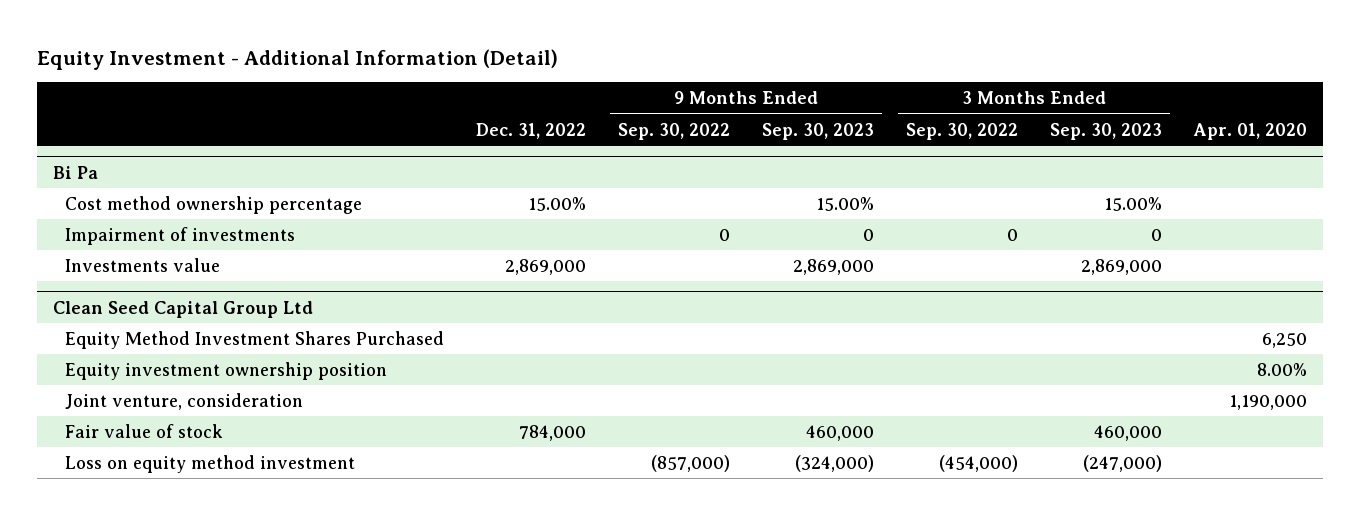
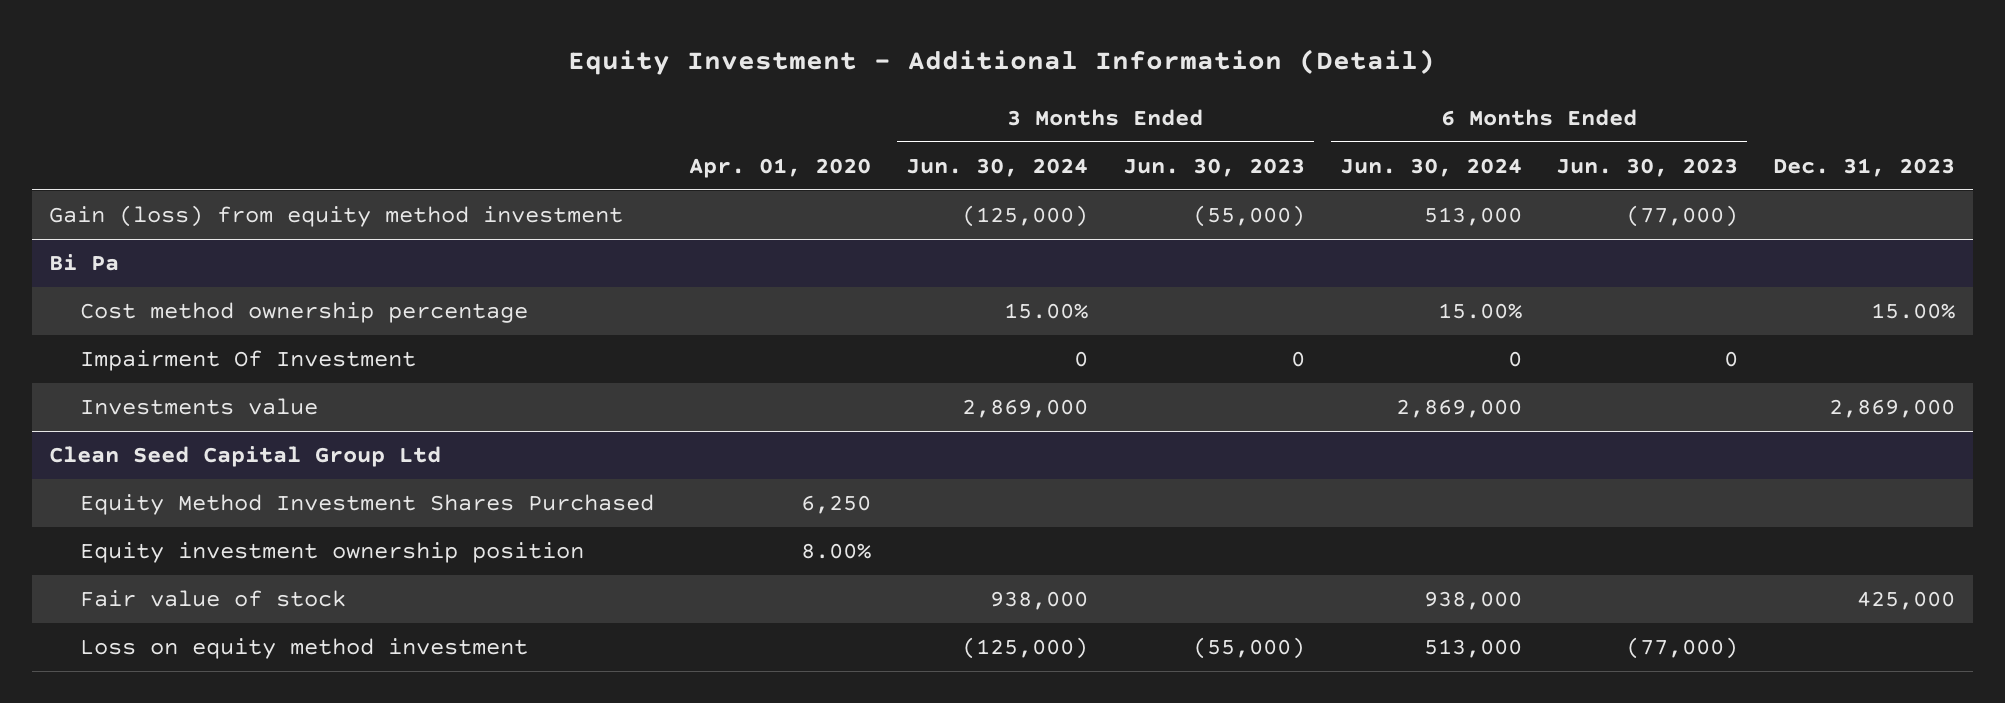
- | Dec. 31, 2022 | 9 Months Ended Sep. 30, 2022 | 9 Months Ended Sep. 30, 2023 | 3 Months Ended Sep. 30, 2022 | 3 Months Ended Sep. 30, 2023 | Apr. 01, 2020
+ | Apr. 01, 2020 | 3 Months Ended Jun. 30, 2024 | 3 Months Ended Jun. 30, 2023 | 6 Months Ended Jun. 30, 2024 | 6 Months Ended Jun. 30, 2023 | Dec. 31, 2023
+ Gain (loss) from equity method investment | | (125,000) | (55,000) | 513,000 | (77,000) |
@ Bi Pa
- Impairment of investments | | 0 | 0 | 0 | 0 |
+ Impairment Of Investment | | 0 | 0 | 0 | 0 |
@ Clean Seed Capital Group Ltd
- Joint venture, consideration | | | | | | 1,190,000

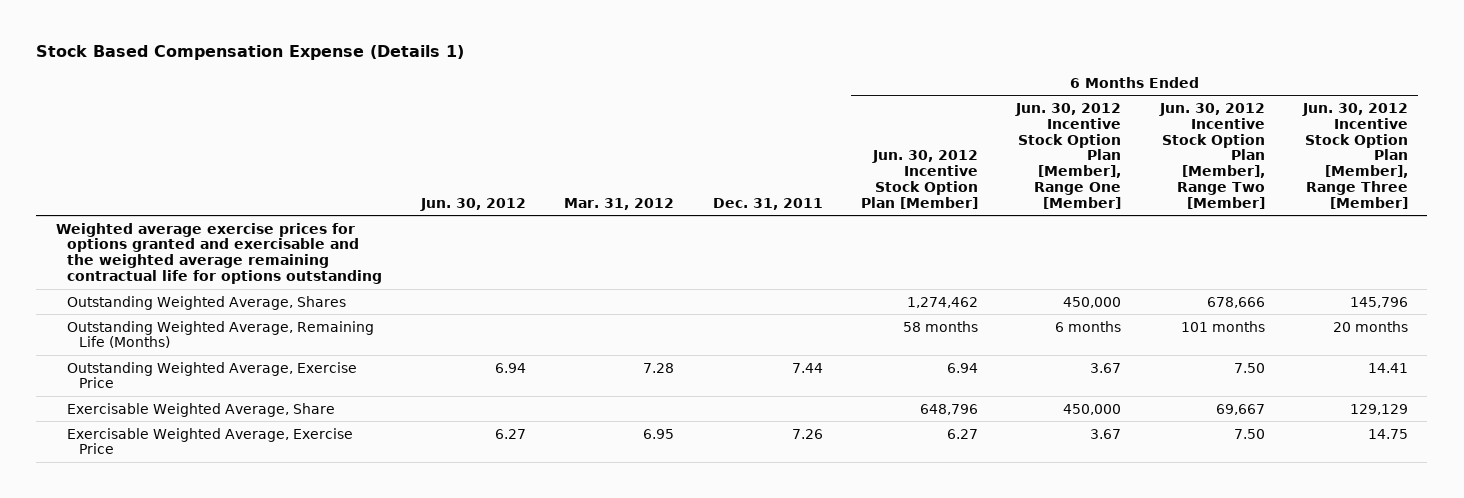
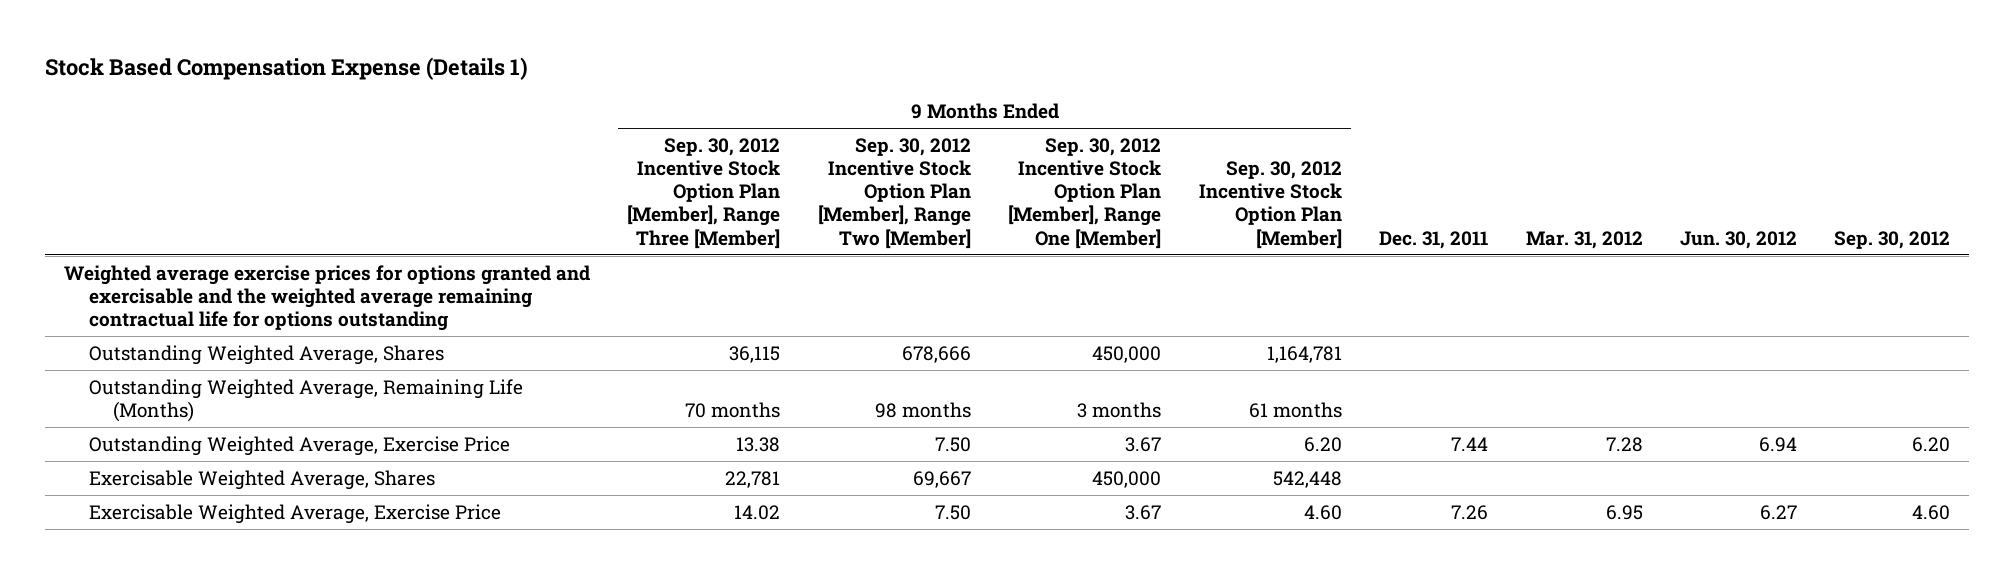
- | Jun. 30, 2012 | Mar. 31, 2012 | Dec. 31, 2011 | 6 Months Ended Jun. 30, 2012 Incentive Stock Option Plan [Member] | 6 Months Ended Jun. 30, 2012 Incentive Stock Option Plan [Member], Range One [Member] | 6 Months Ended Jun. 30, 2012 Incentive Stock Option Plan [Member], Range Two [Member] | 6 Months Ended Jun. 30, 2012 Incentive Stock Option Plan [Member], Range Three [Member]
+ | 9 Months Ended Sep. 30, 2012 Incentive Stock Option Plan [Member], Range Three [Member] | 9 Months Ended Sep. 30, 2012 Incentive Stock Option Plan [Member], Range Two [Member] | 9 Months Ended Sep. 30, 2012 Incentive Stock Option Plan [Member], Range One [Member] | 9 Months Ended Sep. 30, 2012 Incentive Stock Option Plan [Member] | Dec. 31, 2011 | Mar. 31, 2012 | Jun. 30, 2012 | Sep. 30, 2012
- Exercisable Weighted Average, Share | | | | 648,796 | 450,000 | 69,667 | 129,129
+ Exercisable Weighted Average, Shares | 22,781 | 69,667 | 450,000 | 542,448 | | | |

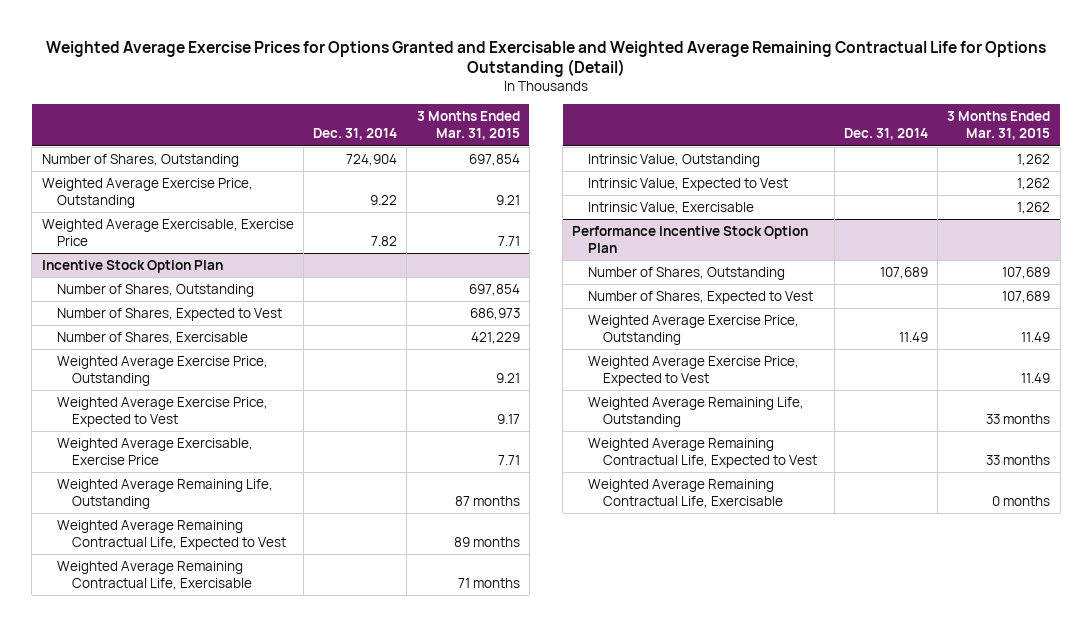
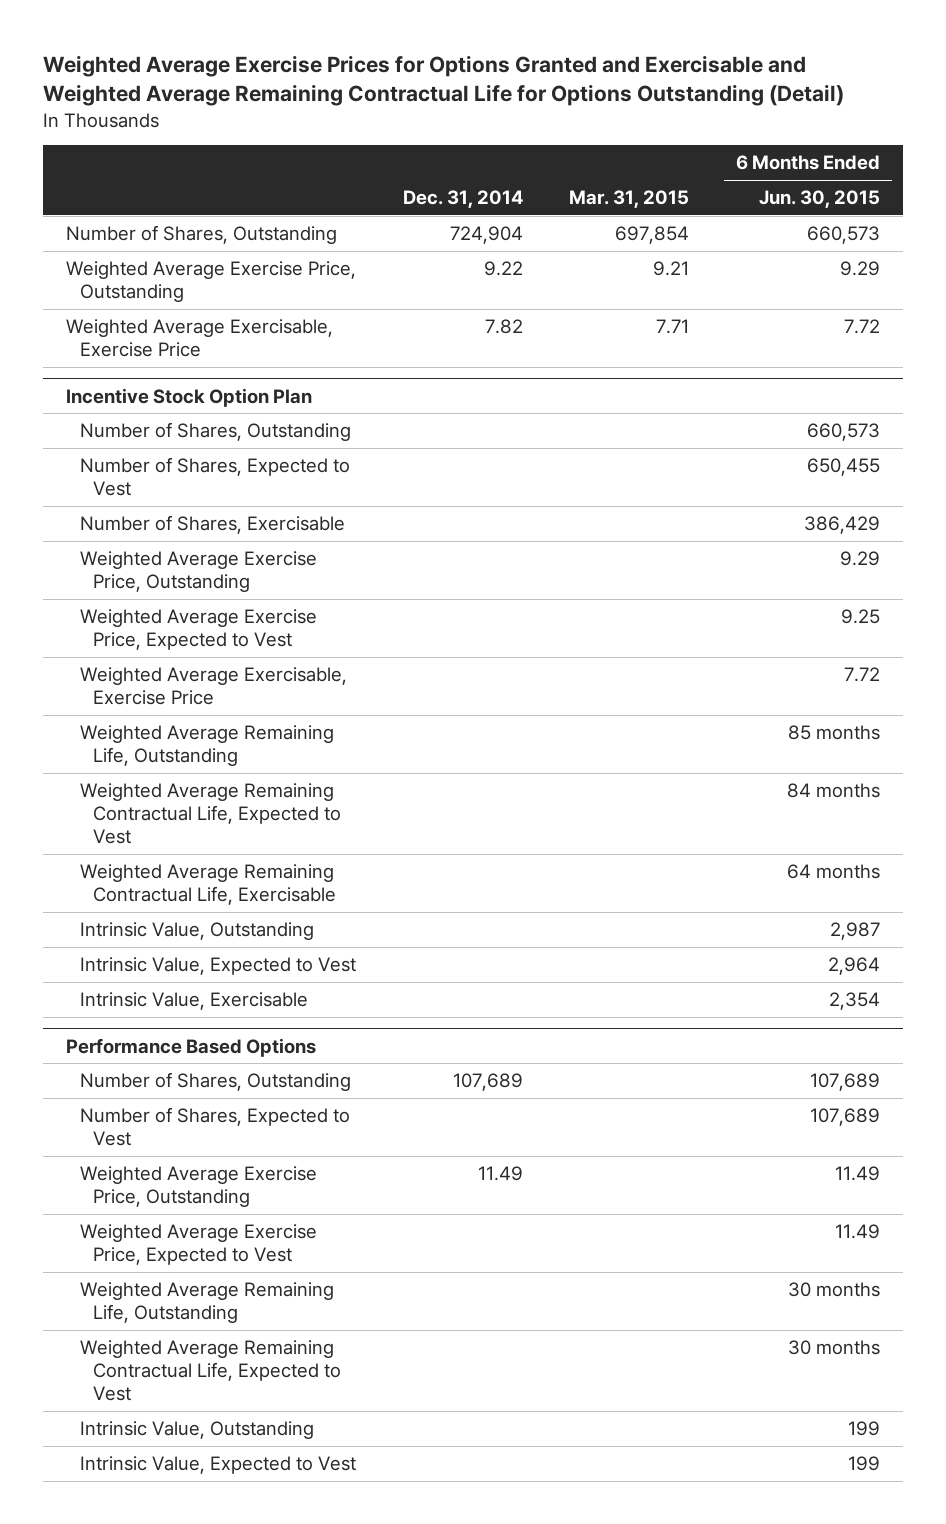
- | Dec. 31, 2014 | 3 Months Ended Mar. 31, 2015
+ | Dec. 31, 2014 | Mar. 31, 2015 | 6 Months Ended Jun. 30, 2015
- Performance Incentive Stock Option Plan
+ Performance Based Options
- Weighted Average Remaining Contractual Life, Exercisable | | 0 months
+ Intrinsic Value, Outstanding | | | 199
+ Intrinsic Value, Expected to Vest | | | 199

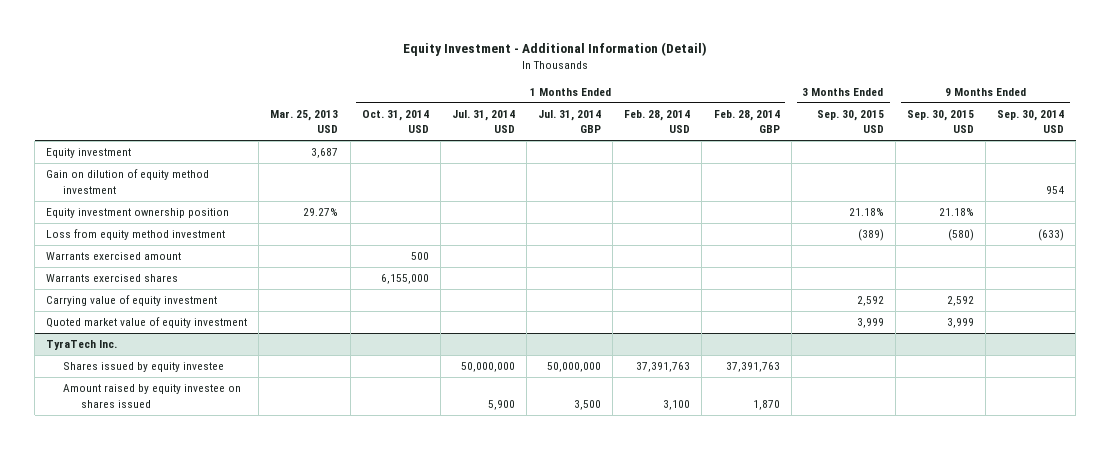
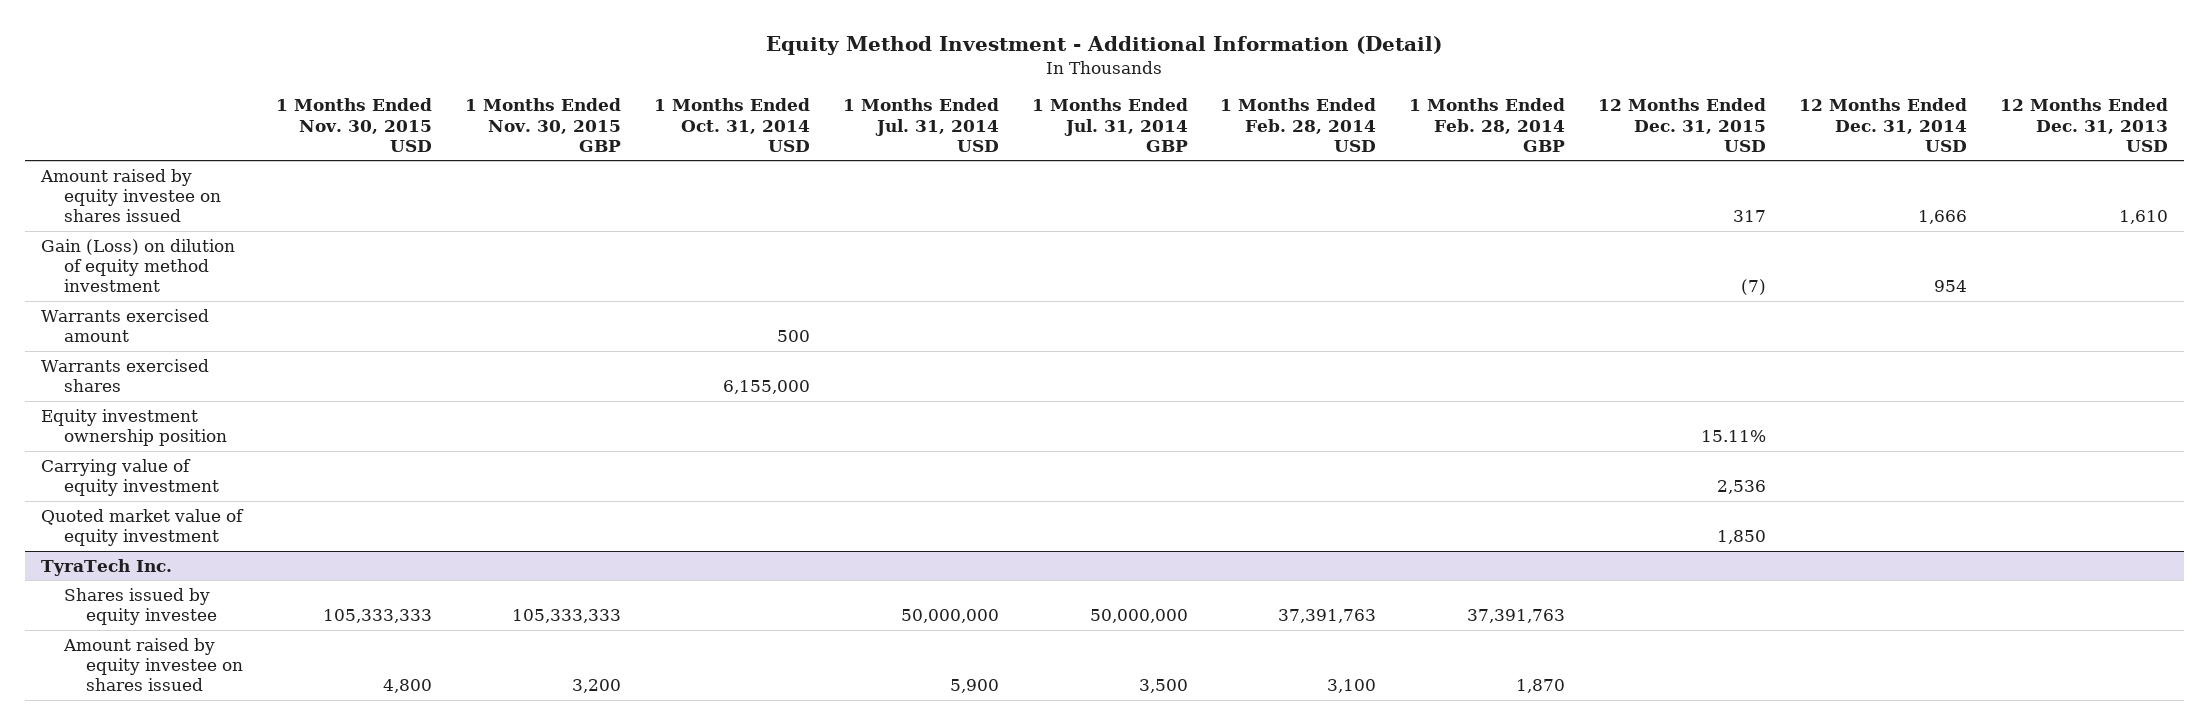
- Equity Investment - Additional Information (Detail)
+ Equity Method Investment - Additional Information (Detail)
- | Mar. 25, 2013 USD | 1 Months Ended Oct. 31, 2014 USD | 1 Months Ended Jul. 31, 2014 USD | 1 Months Ended Jul. 31, 2014 GBP | 1 Months Ended Feb. 28, 2014 USD | 1 Months Ended Feb. 28, 2014 GBP | 3 Months Ended Sep. 30, 2015 USD | 9 Months Ended Sep. 30, 2015 USD | 9 Months Ended Sep. 30, 2014 USD
+ | 1 Months Ended Nov. 30, 2015 USD | 1 Months Ended Nov. 30, 2015 GBP | 1 Months Ended Oct. 31, 2014 USD | 1 Months Ended Jul. 31, 2014 USD | 1 Months Ended Jul. 31, 2014 GBP | 1 Months Ended Feb. 28, 2014 USD | 1 Months Ended Feb. 28, 2014 GBP | 12 Months Ended Dec. 31, 2015 USD | 12 Months Ended Dec. 31, 2014 USD | 12 Months Ended Dec. 31, 2013 USD
- Equity investment | 3,687 | | | | | | | |
- Gain on dilution of equity method investment | | | | | | | | | 954
- Loss from equity method investment | | | | | | | (389) | (580) | (633)
+ Amount raised by equity investee on shares issued | | | | | | | | 317 | 1,666 | 1,610
+ Gain (Loss) on dilution of equity method investment | | | | | | | | (7) | 954 |
moved down: Equity investment ownership position | | | | | | | | 15.11% | |

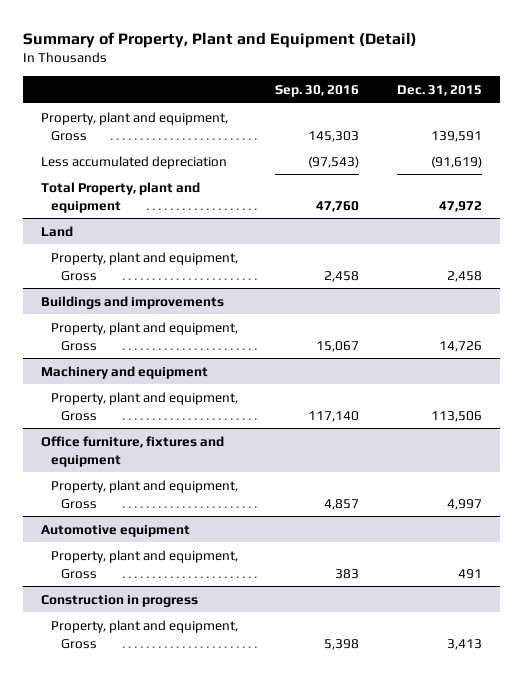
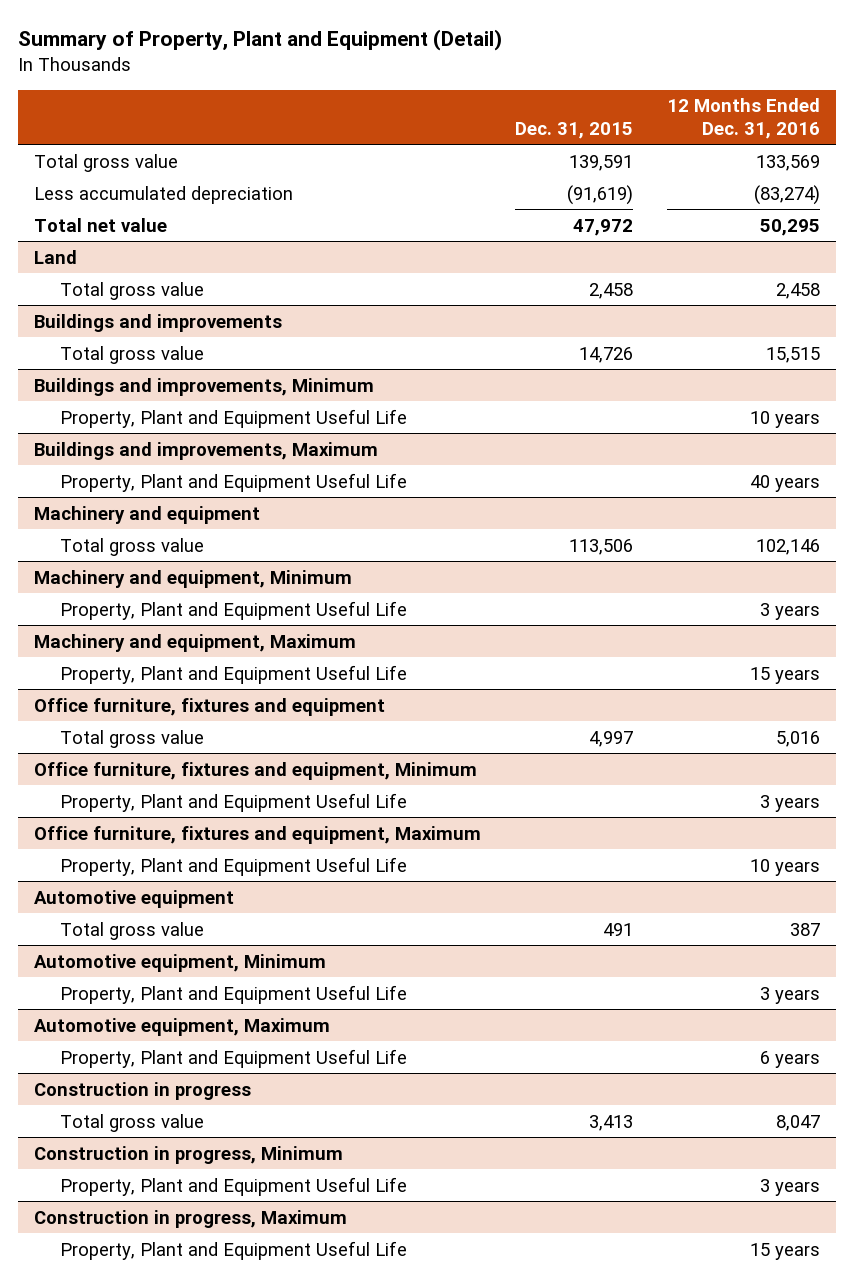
- | Sep. 30, 2016 | Dec. 31, 2015
+ | Dec. 31, 2015 | 12 Months Ended Dec. 31, 2016
- Property, plant and equipment, Gross | 145,303 | 139,591
+ Total gross value | 139,591 | 133,569
- Total Property, plant and equipment | 47,760 | 47,972
+ Total net value | 47,972 | 50,295
@ Land
- Property, plant and equipment, Gross | 2,458 | 2,458
+ Total gross value | 2,458 | 2,458
@ Buildings and improvements
- Property, plant and equipment, Gross | 15,067 | 14,726
+ Total gross value | 14,726 | 15,515
+ Buildings and improvements, Minimum
+ Property, Plant and Equipment Useful Life | | 10 years
+ Buildings and improvements, Maximum
+ Property, Plant and Equipment Useful Life | | 40 years
@ Machinery and equipment
- Property, plant and equipment, Gross | 117,140 | 113,506
+ Total gross value | 113,506 | 102,146
+ Machinery and equipment, Minimum
+ Property, Plant and Equipment Useful Life | | 3 years
+ Machinery and equipment, Maximum
+ Property, Plant and Equipment Useful Life | | 15 years
@ Office furniture, fixtures and equipment
- Property, plant and equipment, Gross | 4,857 | 4,997
+ Total gross value | 4,997 | 5,016
+ Office furniture, fixtures and equipment, Minimum
+ Property, Plant and Equipment Useful Life | | 3 years
+ Office furniture, fixtures and equipment, Maximum
+ Property, Plant and Equipment Useful Life | | 10 years
@ Automotive equipment
- Property, plant and equipment, Gross | 383 | 491
+ Total gross value | 491 | 387
+ Automotive equipment, Minimum
+ Property, Plant and Equipment Useful Life | | 3 years
+ Automotive equipment, Maximum
+ Property, Plant and Equipment Useful Life | | 6 years
@ Construction in progress
- Property, plant and equipment, Gross | 5,398 | 3,413
+ Total gross value | 3,413 | 8,047
+ Construction in progress, Minimum
+ Property, Plant and Equipment Useful Life | | 3 years
+ Construction in progress, Maximum
+ Property, Plant and Equipment Useful Life | | 15 years

